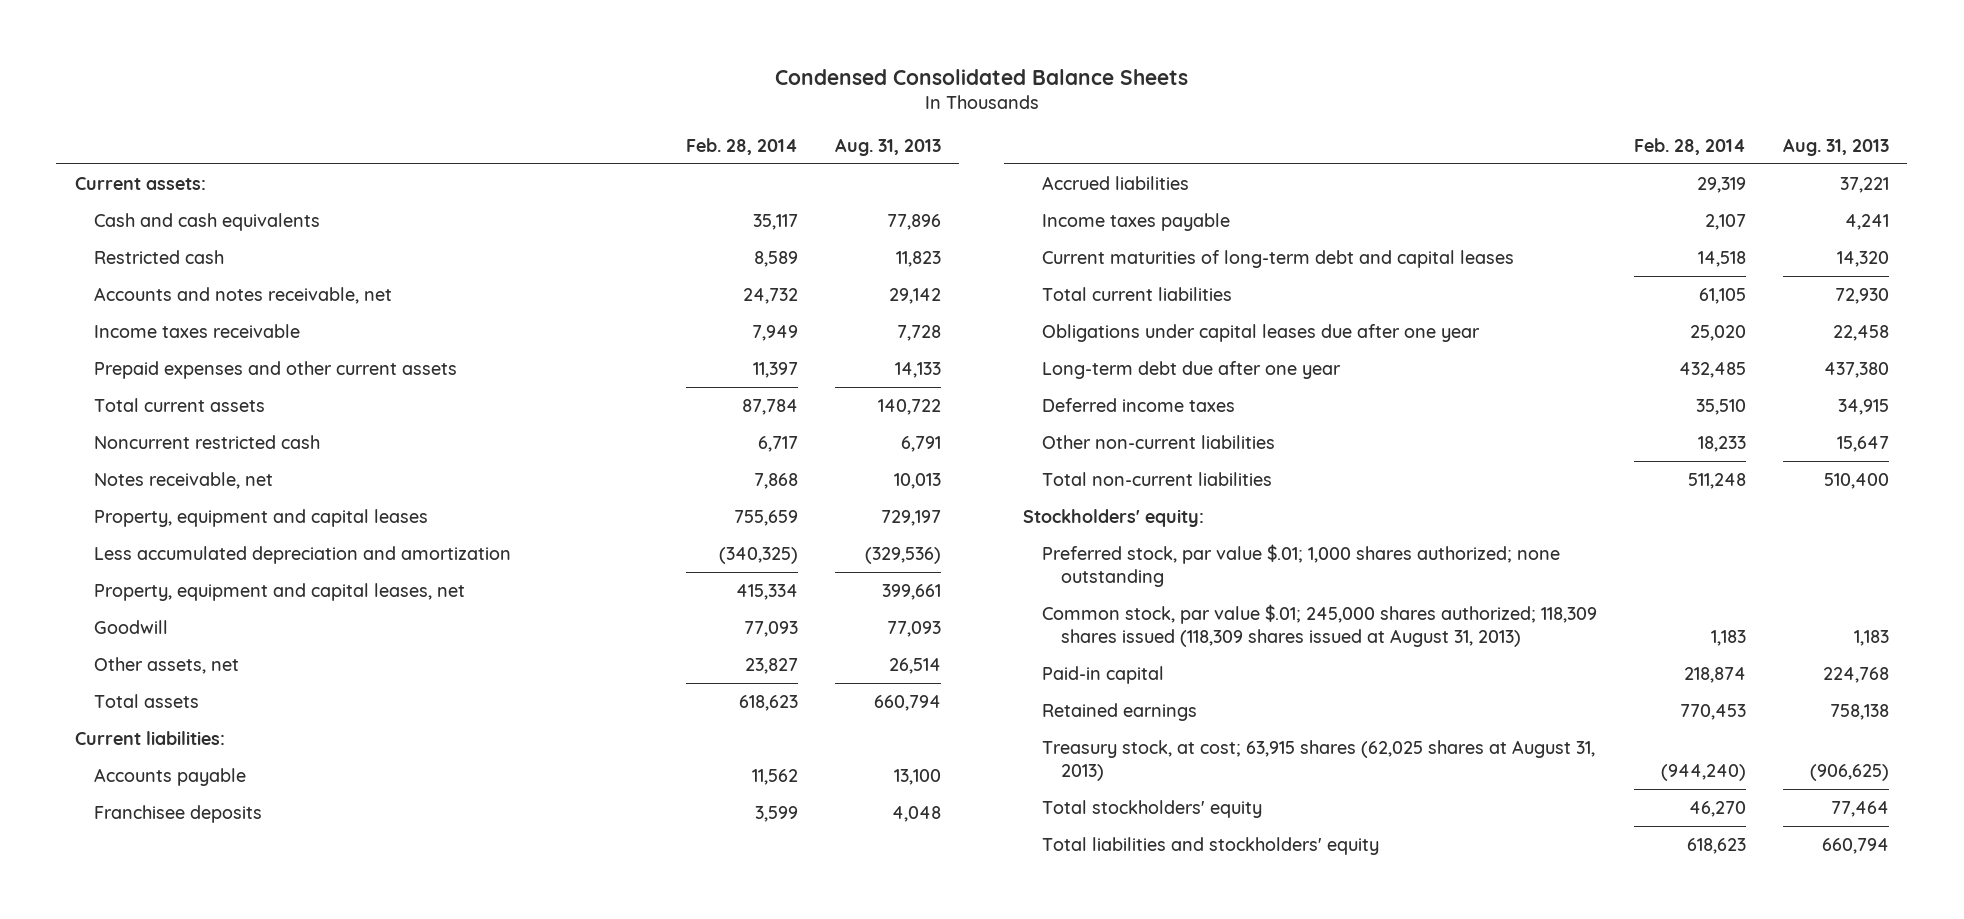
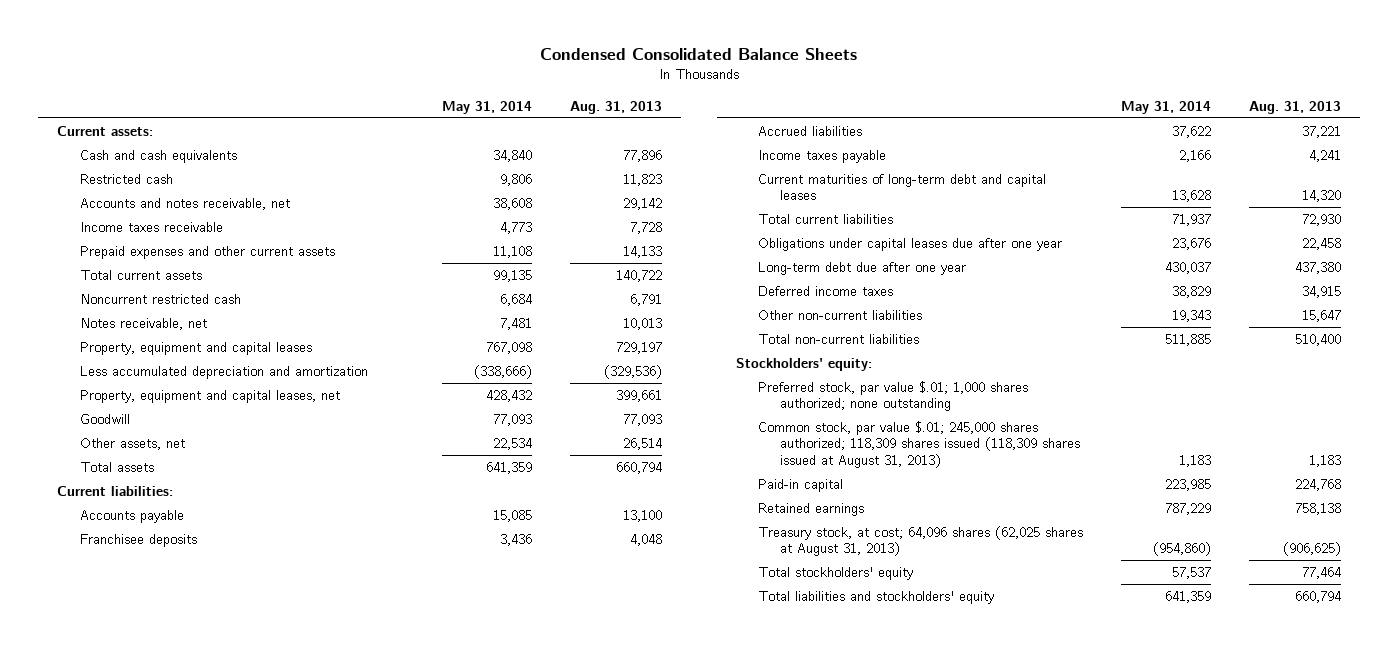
- | Feb. 28, 2014 | Aug. 31, 2013
+ | May 31, 2014 | Aug. 31, 2013
- Treasury stock, at cost; 63,915 shares (62,025 shares at August 31, 2013) | (944,240) | (906,625)
+ Treasury stock, at cost; 64,096 shares (62,025 shares at August 31, 2013) | (954,860) | (906,625)

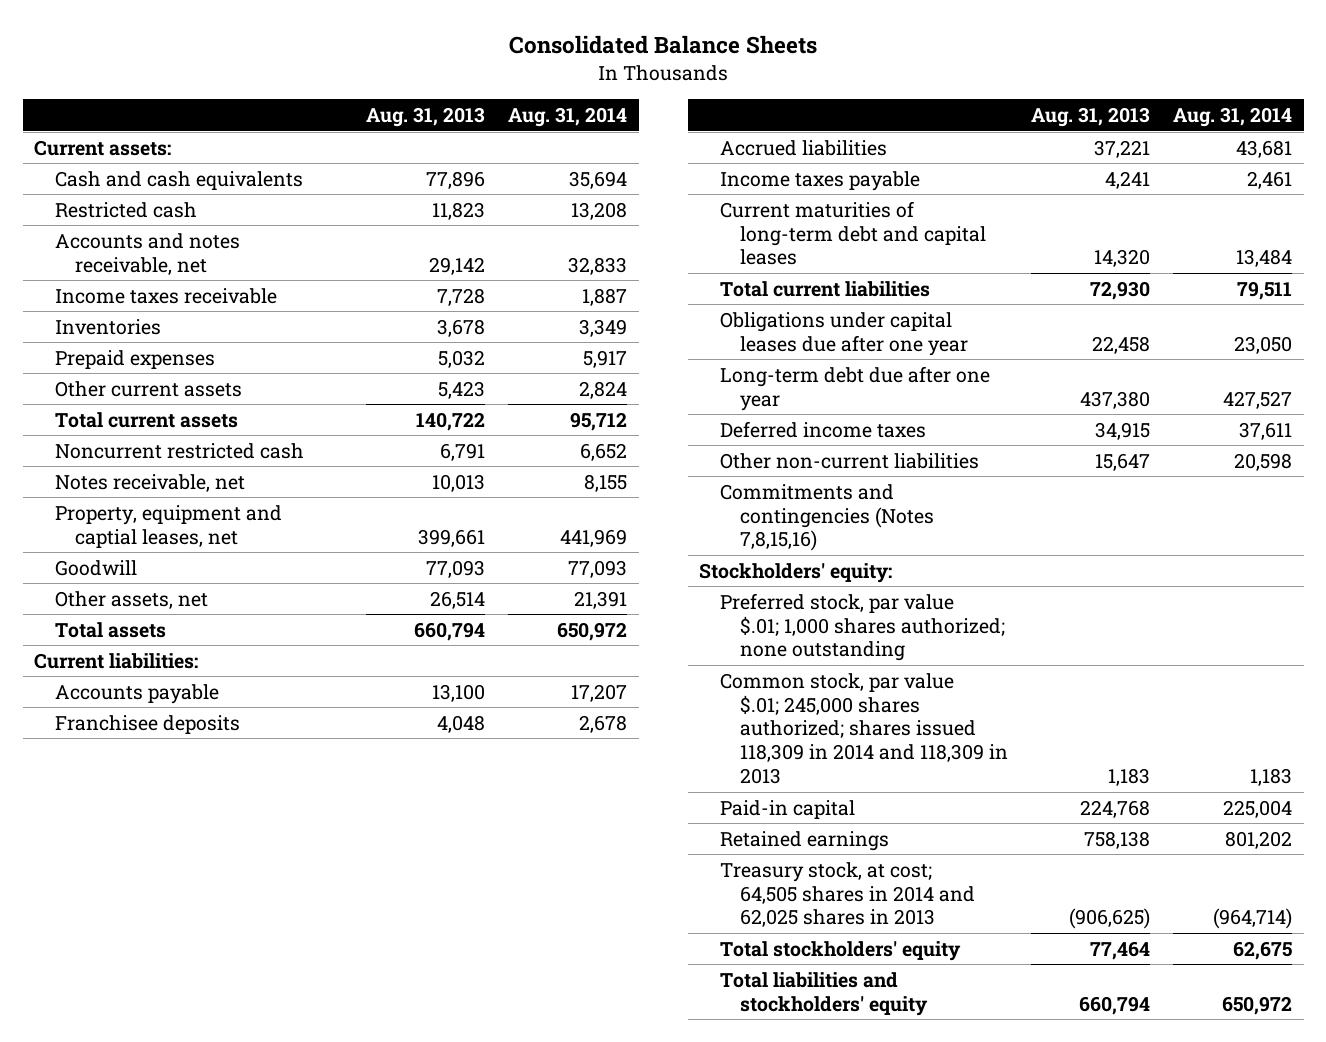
- Condensed Consolidated Balance Sheets
+ Consolidated Balance Sheets
- | May 31, 2014 | Aug. 31, 2013
+ | Aug. 31, 2013 | Aug. 31, 2014
- Prepaid expenses and other current assets | 11,108 | 14,133
+ Inventories | 3,678 | 3,349
+ Prepaid expenses | 5,032 | 5,917
+ Other current assets | 5,423 | 2,824
- Property, equipment and capital leases | 767,098 | 729,197
- Less accumulated depreciation and amortization | (338,666) | (329,536)
- Property, equipment and capital leases, net | 428,432 | 399,661
+ Property, equipment and captial leases, net | 399,661 | 441,969
- Total non-current liabilities | 511,885 | 510,400
+ Commitments and contingencies (Notes 7,8,15,16)
- Common stock, par value $.01; 245,000 shares authorized; 118,309 shares issued (118,309 shares issued at August 31, 2013) | 1,183 | 1,183
+ Common stock, par value $.01; 245,000 shares authorized; shares issued 118,309 in 2014 and 118,309 in 2013 | 1,183 | 1,183
- Treasury stock, at cost; 64,096 shares (62,025 shares at August 31, 2013) | (954,860) | (906,625)
+ Treasury stock, at cost; 64,505 shares in 2014 and 62,025 shares in 2013 | (906,625) | (964,714)

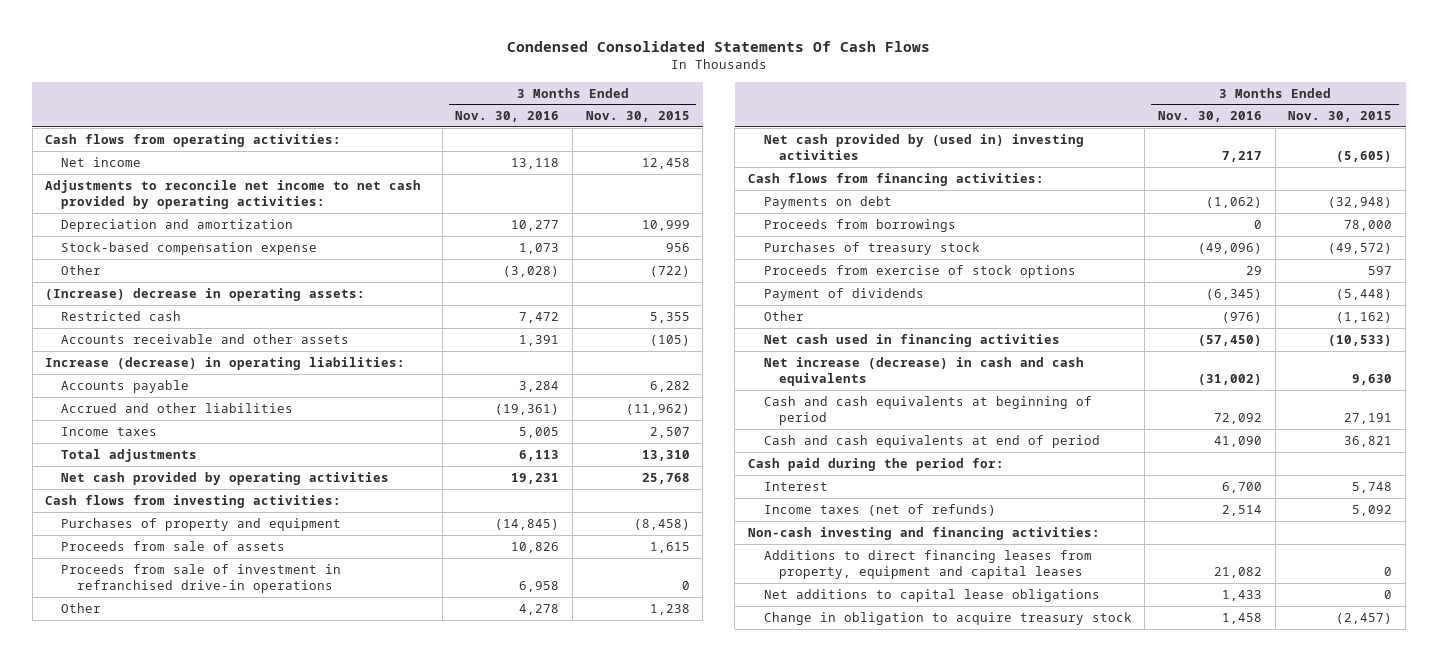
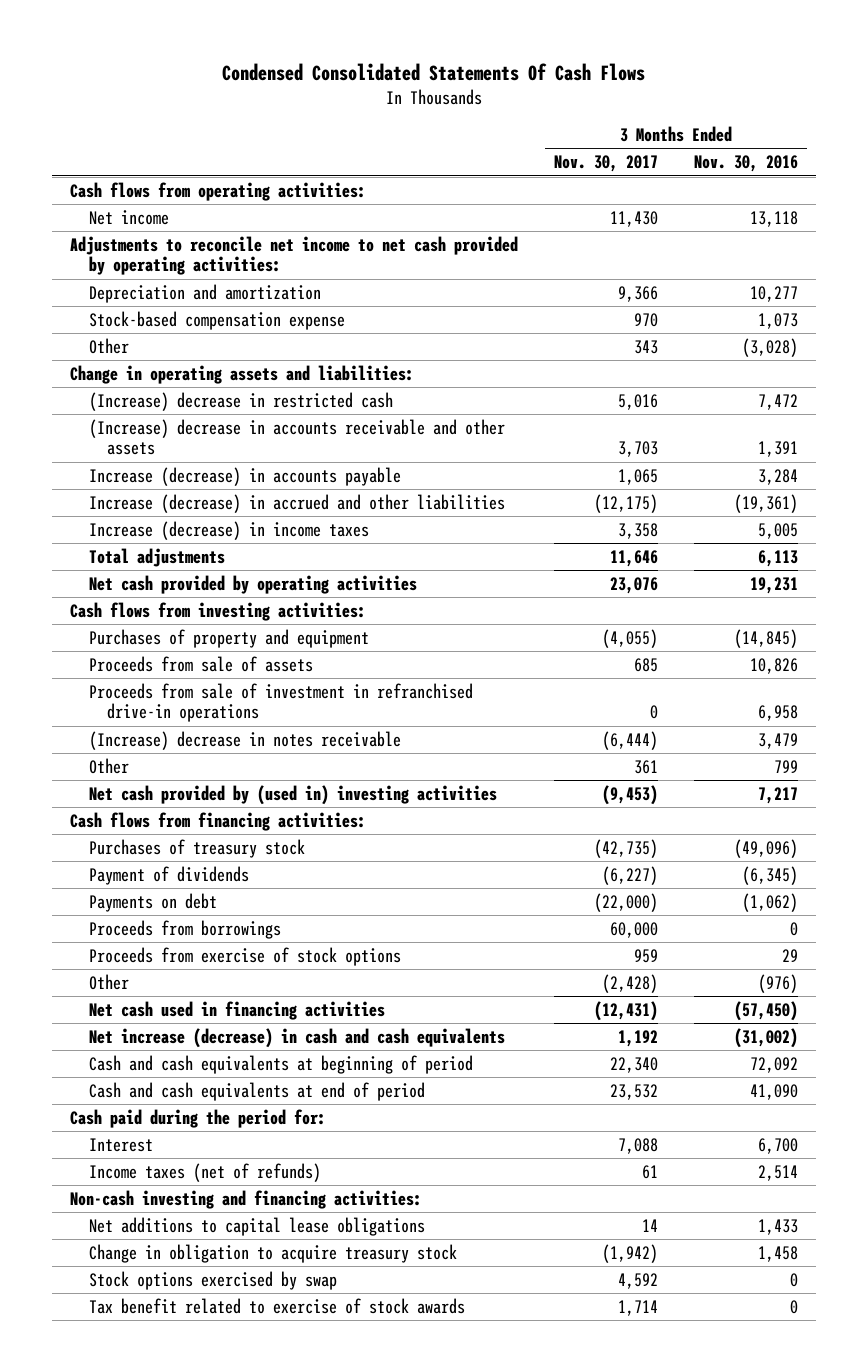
- | 3 Months Ended Nov. 30, 2016 | 3 Months Ended Nov. 30, 2015
+ | 3 Months Ended Nov. 30, 2017 | 3 Months Ended Nov. 30, 2016
- (Increase) decrease in operating assets:
- Restricted cash | 7,472 | 5,355
- Accounts receivable and other assets | 1,391 | (105)
- Increase (decrease) in operating liabilities:
- Accounts payable | 3,284 | 6,282
- Accrued and other liabilities | (19,361) | (11,962)
- Income taxes | 5,005 | 2,507
+ Change in operating assets and liabilities:
+ (Increase) decrease in restricted cash | 5,016 | 7,472
+ (Increase) decrease in accounts receivable and other assets | 3,703 | 1,391
+ Increase (decrease) in accounts payable | 1,065 | 3,284
+ Increase (decrease) in accrued and other liabilities | (12,175) | (19,361)
+ Increase (decrease) in income taxes | 3,358 | 5,005
- Other | 4,278 | 1,238
+ (Increase) decrease in notes receivable | (6,444) | 3,479
+ Other | 361 | 799
moved up: Purchases of treasury stock | (42,735) | (49,096)
moved up: Payment of dividends | (6,227) | (6,345)
- Additions to direct financing leases from property, equipment and capital leases | 21,082 | 0
+ Stock options exercised by swap | 4,592 | 0
+ Tax benefit related to exercise of stock awards | 1,714 | 0

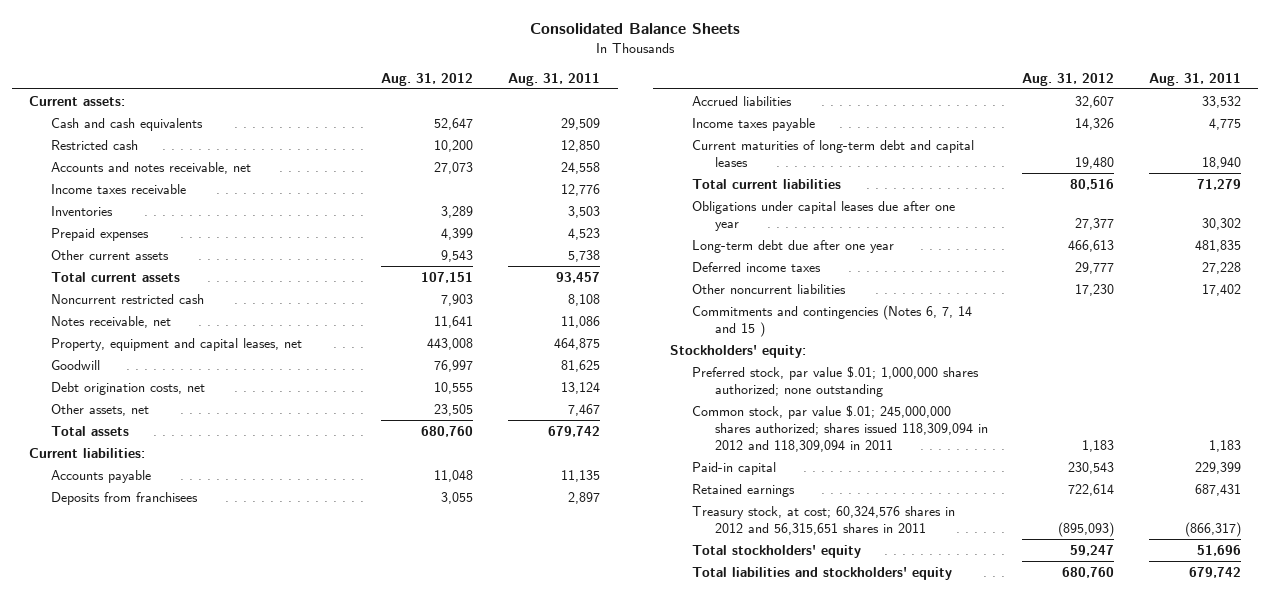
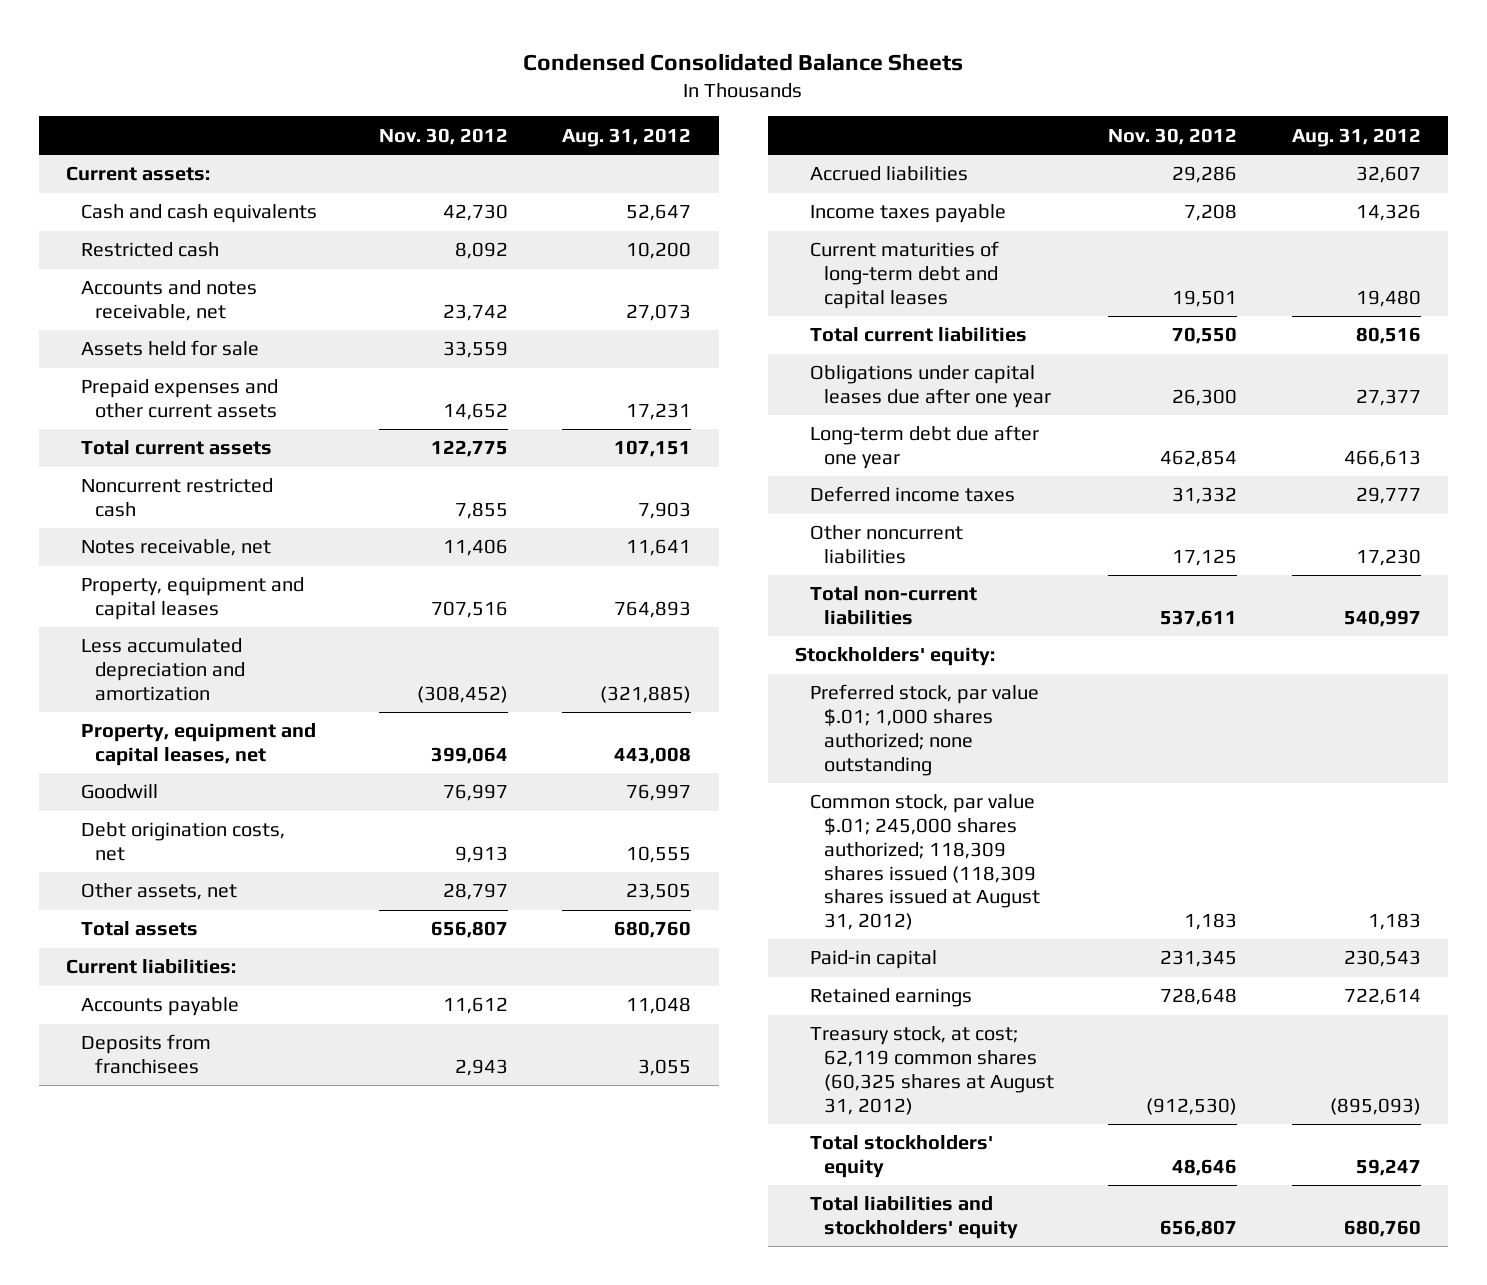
- Consolidated Balance Sheets
+ Condensed Consolidated Balance Sheets
- | Aug. 31, 2012 | Aug. 31, 2011
+ | Nov. 30, 2012 | Aug. 31, 2012
- Income taxes receivable | | 12,776
- Inventories | 3,289 | 3,503
- Prepaid expenses | 4,399 | 4,523
- Other current assets | 9,543 | 5,738
+ Assets held for sale | 33,559 |
+ Prepaid expenses and other current assets | 14,652 | 17,231
+ Property, equipment and capital leases | 707,516 | 764,893
+ Less accumulated depreciation and amortization | (308,452) | (321,885)
- Commitments and contingencies (Notes 6, 7, 14 and 15 )
+ Total non-current liabilities | 537,611 | 540,997
- Preferred stock, par value $.01; 1,000,000 shares authorized; none outstanding
- Common stock, par value $.01; 245,000,000 shares authorized; shares issued 118,309,094 in 2012 and 118,309,094 in 2011 | 1,183 | 1,183
+ Preferred stock, par value $.01; 1,000 shares authorized; none outstanding
+ Common stock, par value $.01; 245,000 shares authorized; 118,309 shares issued (118,309 shares issued at August 31, 2012) | 1,183 | 1,183
- Treasury stock, at cost; 60,324,576 shares in 2012 and 56,315,651 shares in 2011 | (895,093) | (866,317)
+ Treasury stock, at cost; 62,119 common shares (60,325 shares at August 31, 2012) | (912,530) | (895,093)

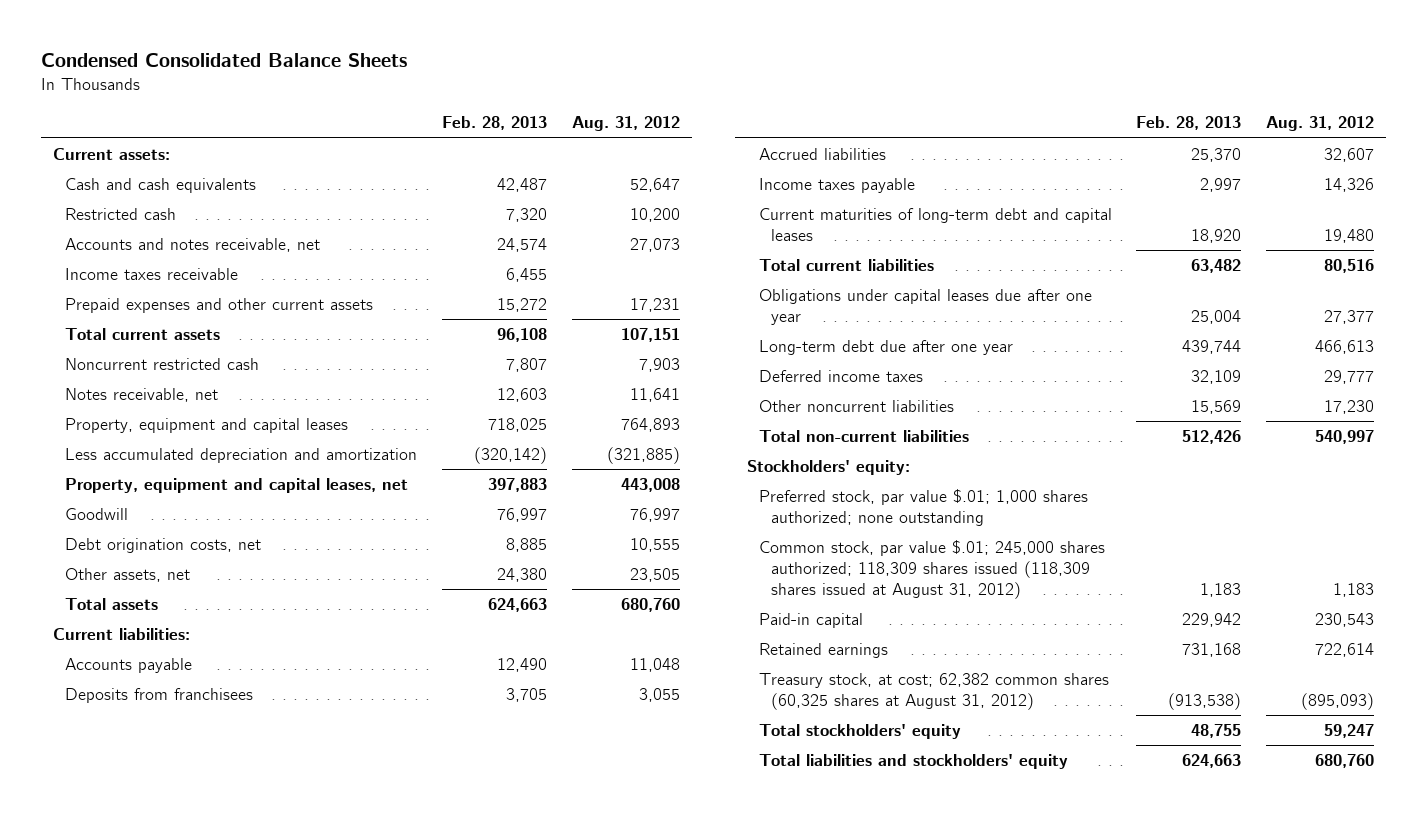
- | Nov. 30, 2012 | Aug. 31, 2012
+ | Feb. 28, 2013 | Aug. 31, 2012
- Assets held for sale | 33,559 |
+ Income taxes receivable | 6,455 |
- Treasury stock, at cost; 62,119 common shares (60,325 shares at August 31, 2012) | (912,530) | (895,093)
+ Treasury stock, at cost; 62,382 common shares (60,325 shares at August 31, 2012) | (913,538) | (895,093)

